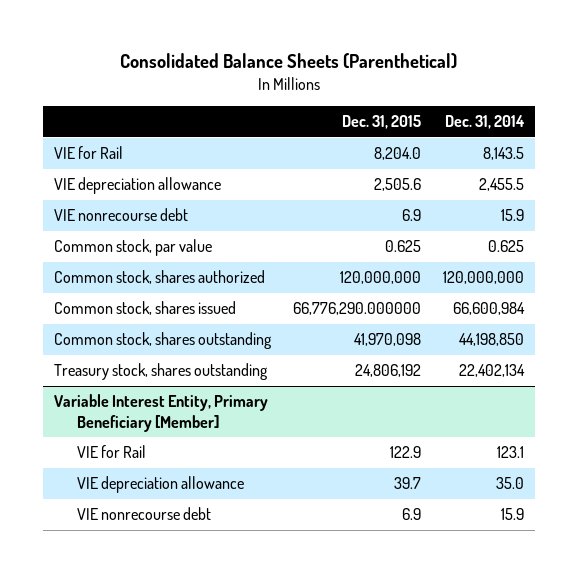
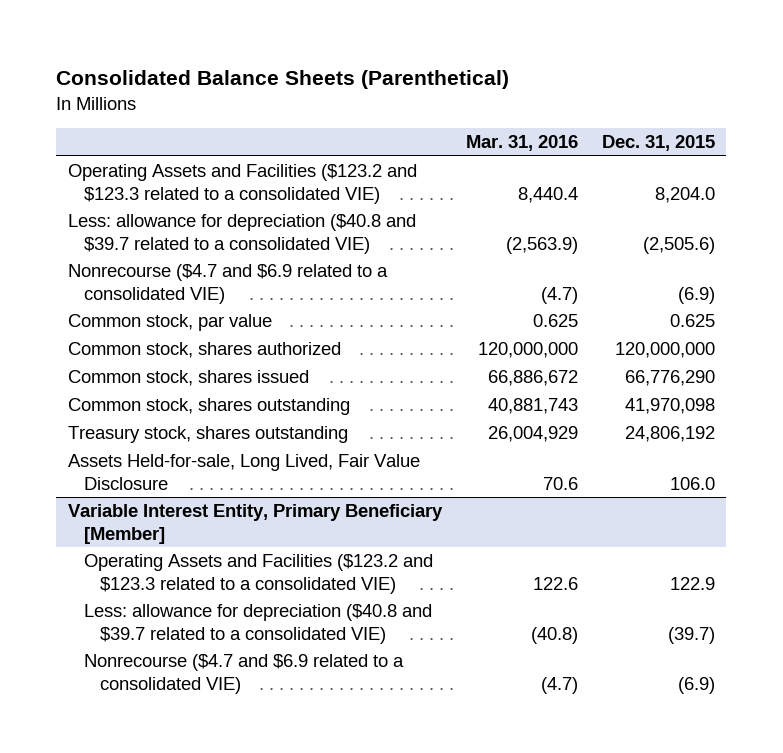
- | Dec. 31, 2015 | Dec. 31, 2014
+ | Mar. 31, 2016 | Dec. 31, 2015
- VIE for Rail | 8,204.0 | 8,143.5
- VIE depreciation allowance | 2,505.6 | 2,455.5
- VIE nonrecourse debt | 6.9 | 15.9
+ Operating Assets and Facilities ($123.2 and $123.3 related to a consolidated VIE) | 8,440.4 | 8,204.0
+ Less: allowance for depreciation ($40.8 and $39.7 related to a consolidated VIE) | (2,563.9) | (2,505.6)
+ Nonrecourse ($4.7 and $6.9 related to a consolidated VIE) | (4.7) | (6.9)
- Common stock, shares issued | 66,776,290.000000 | 66,600,984
+ Common stock, shares issued | 66,886,672 | 66,776,290
+ Assets Held-for-sale, Long Lived, Fair Value Disclosure | 70.6 | 106.0
@ Variable Interest Entity, Primary Beneficiary [Member]
- VIE for Rail | 122.9 | 123.1
- VIE depreciation allowance | 39.7 | 35.0
- VIE nonrecourse debt | 6.9 | 15.9
+ Operating Assets and Facilities ($123.2 and $123.3 related to a consolidated VIE) | 122.6 | 122.9
+ Less: allowance for depreciation ($40.8 and $39.7 related to a consolidated VIE) | (40.8) | (39.7)
+ Nonrecourse ($4.7 and $6.9 related to a consolidated VIE) | (4.7) | (6.9)

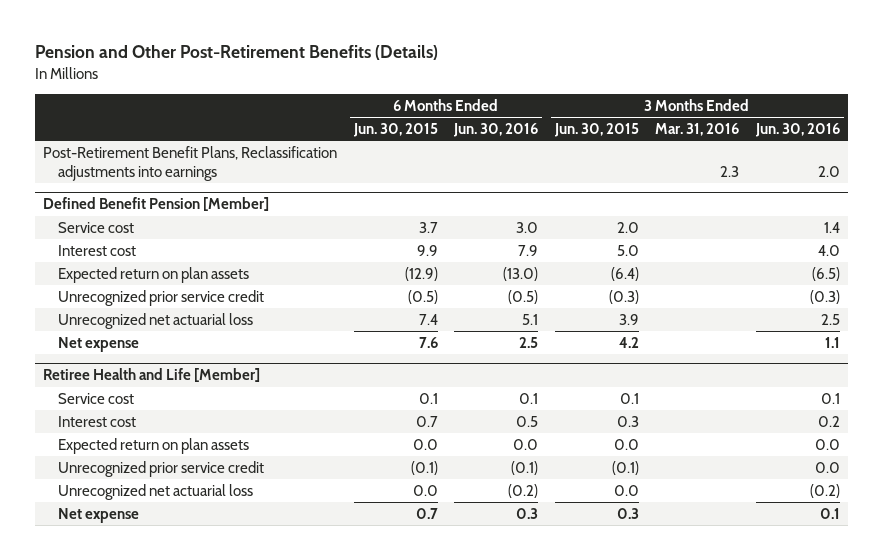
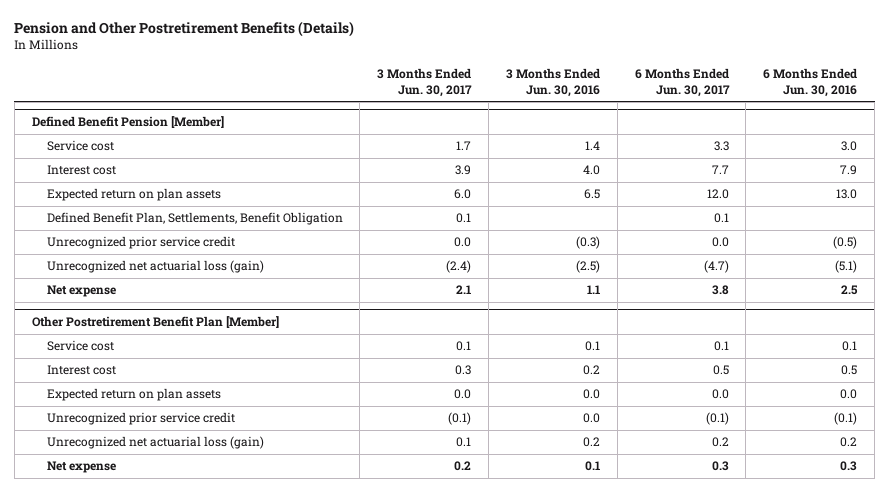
- Pension and Other Post-Retirement Benefits (Details)
+ Pension and Other Postretirement Benefits (Details)
- | 6 Months Ended Jun. 30, 2015 | 6 Months Ended Jun. 30, 2016 | 3 Months Ended Jun. 30, 2015 | 3 Months Ended Mar. 31, 2016 | 3 Months Ended Jun. 30, 2016
+ | 3 Months Ended Jun. 30, 2017 | 3 Months Ended Jun. 30, 2016 | 6 Months Ended Jun. 30, 2017 | 6 Months Ended Jun. 30, 2016
- Post-Retirement Benefit Plans, Reclassification adjustments into earnings | | | | 2.3 | 2.0
@ Defined Benefit Pension [Member]
- Expected return on plan assets | (12.9) | (13.0) | (6.4) | | (6.5)
+ Expected return on plan assets | 6.0 | 6.5 | 12.0 | 13.0
+ Defined Benefit Plan, Settlements, Benefit Obligation | 0.1 | | 0.1 |
- Unrecognized net actuarial loss | 7.4 | 5.1 | 3.9 | | 2.5
+ Unrecognized net actuarial loss (gain) | (2.4) | (2.5) | (4.7) | (5.1)
- Retiree Health and Life [Member]
+ Other Postretirement Benefit Plan [Member]
- Unrecognized net actuarial loss | 0.0 | (0.2) | 0.0 | | (0.2)
+ Unrecognized net actuarial loss (gain) | 0.1 | 0.2 | 0.2 | 0.2

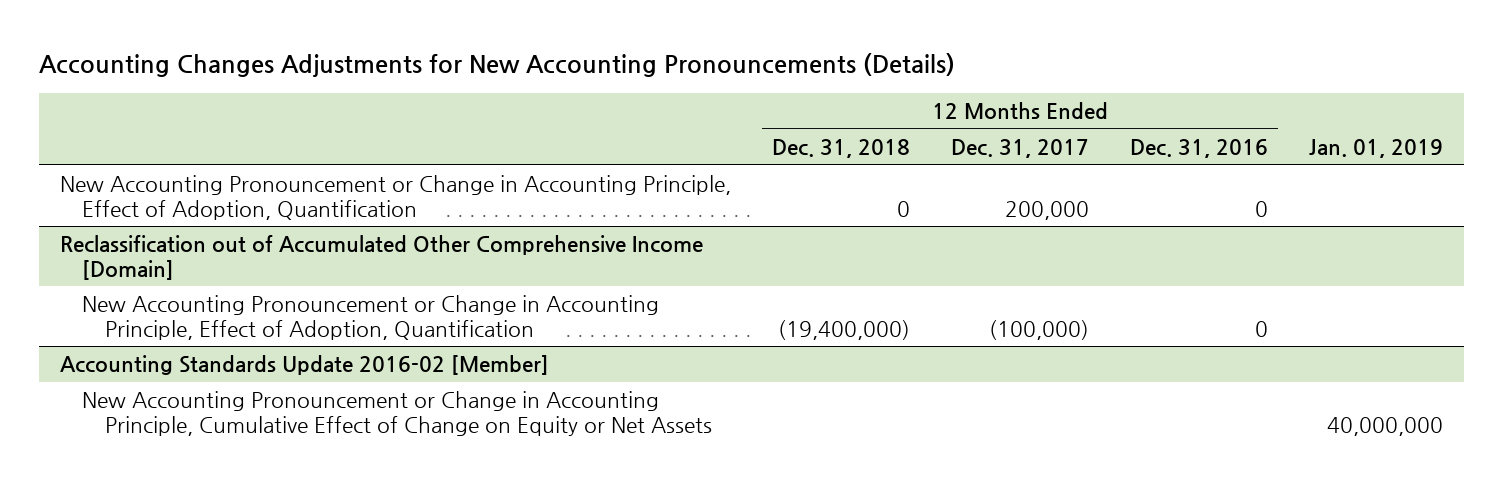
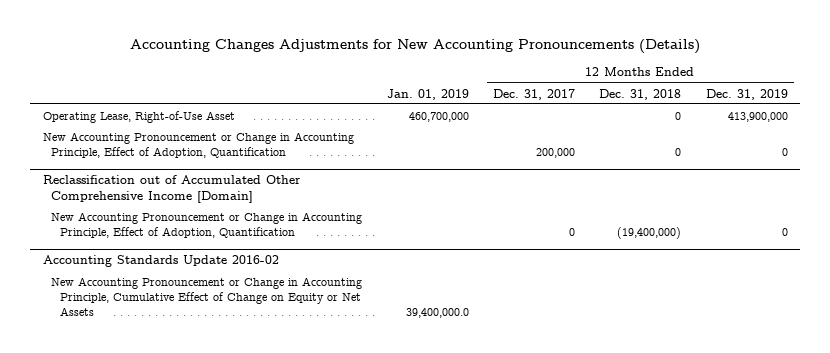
- | 12 Months Ended Dec. 31, 2018 | 12 Months Ended Dec. 31, 2017 | 12 Months Ended Dec. 31, 2016 | Jan. 01, 2019
+ | Jan. 01, 2019 | 12 Months Ended Dec. 31, 2017 | 12 Months Ended Dec. 31, 2018 | 12 Months Ended Dec. 31, 2019
+ Operating Lease, Right-of-Use Asset | 460,700,000 | | 0 | 413,900,000
@ Reclassification out of Accumulated Other Comprehensive Income [Domain]
- New Accounting Pronouncement or Change in Accounting Principle, Effect of Adoption, Quantification | (19,400,000) | (100,000) | 0 |
- Accounting Standards Update 2016-02 [Member]
- New Accounting Pronouncement or Change in Accounting Principle, Cumulative Effect of Change on Equity or Net Assets | | | | 40,000,000
@ Reclassification out of Accumulated Other Comprehensive Income [Domain]
+ New Accounting Pronouncement or Change in Accounting Principle, Effect of Adoption, Quantification | | 0 | (19,400,000) | 0
+ Accounting Standards Update 2016-02
+ New Accounting Pronouncement or Change in Accounting Principle, Cumulative Effect of Change on Equity or Net Assets | 39,400,000.0 | | |

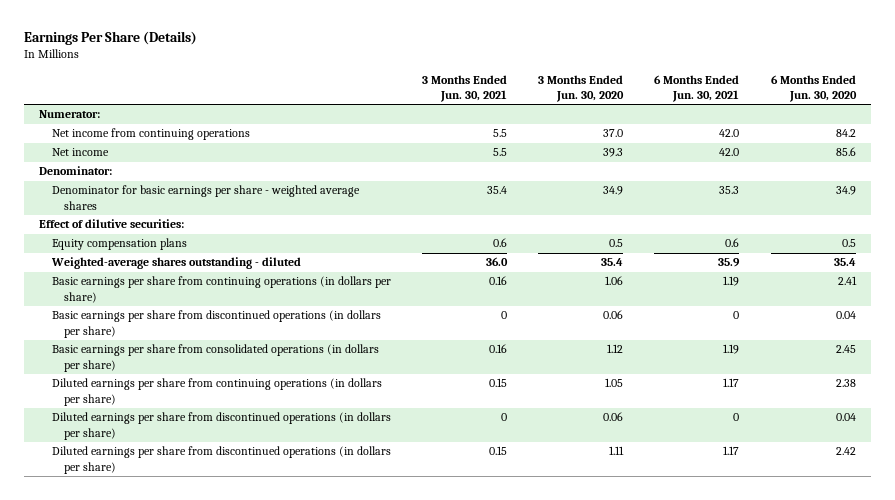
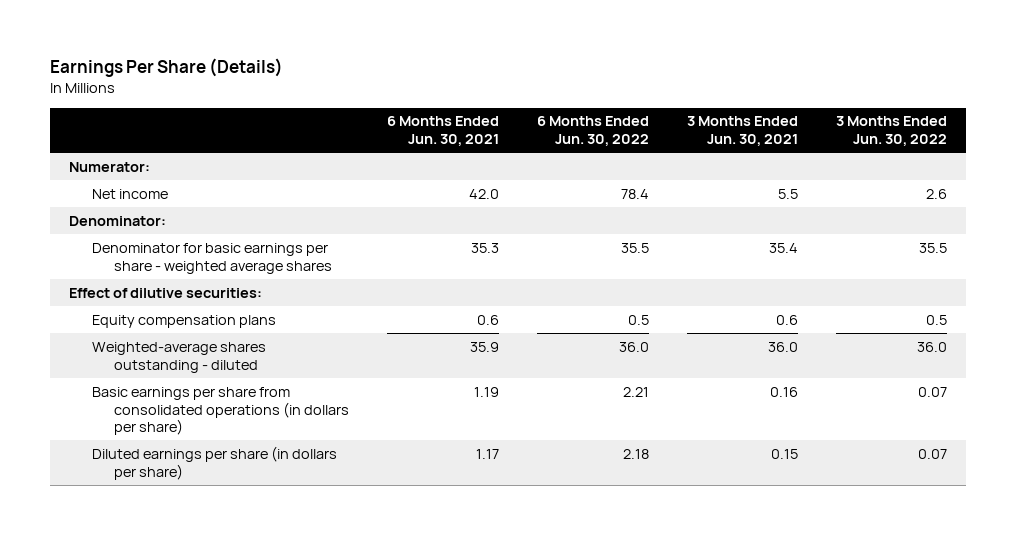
- | 3 Months Ended Jun. 30, 2021 | 3 Months Ended Jun. 30, 2020 | 6 Months Ended Jun. 30, 2021 | 6 Months Ended Jun. 30, 2020
+ | 6 Months Ended Jun. 30, 2021 | 6 Months Ended Jun. 30, 2022 | 3 Months Ended Jun. 30, 2021 | 3 Months Ended Jun. 30, 2022
- Net income from continuing operations | 5.5 | 37.0 | 42.0 | 84.2
- Basic earnings per share from continuing operations (in dollars per share) | 0.16 | 1.06 | 1.19 | 2.41
- Basic earnings per share from discontinued operations (in dollars per share) | 0 | 0.06 | 0 | 0.04
- Diluted earnings per share from continuing operations (in dollars per share) | 0.15 | 1.05 | 1.17 | 2.38
- Diluted earnings per share from discontinued operations (in dollars per share) | 0 | 0.06 | 0 | 0.04
- Diluted earnings per share from discontinued operations (in dollars per share) | 0.15 | 1.11 | 1.17 | 2.42
+ Diluted earnings per share (in dollars per share) | 1.17 | 2.18 | 0.15 | 0.07

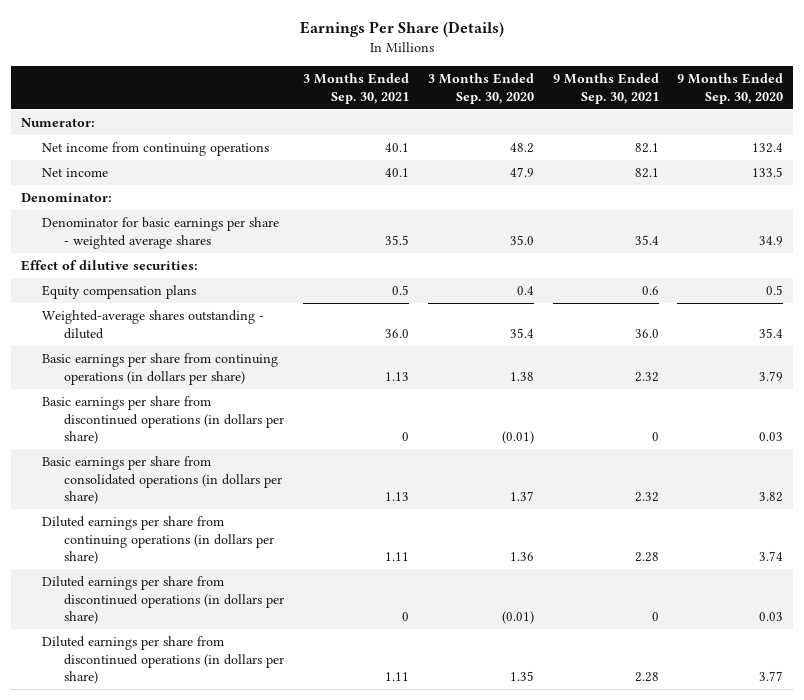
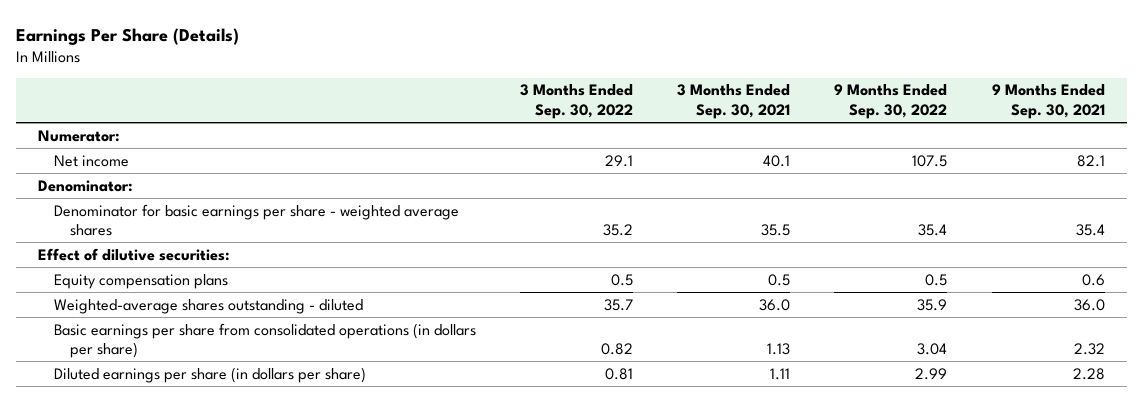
- | 3 Months Ended Sep. 30, 2021 | 3 Months Ended Sep. 30, 2020 | 9 Months Ended Sep. 30, 2021 | 9 Months Ended Sep. 30, 2020
+ | 3 Months Ended Sep. 30, 2022 | 3 Months Ended Sep. 30, 2021 | 9 Months Ended Sep. 30, 2022 | 9 Months Ended Sep. 30, 2021
- Net income from continuing operations | 40.1 | 48.2 | 82.1 | 132.4
- Basic earnings per share from continuing operations (in dollars per share) | 1.13 | 1.38 | 2.32 | 3.79
- Basic earnings per share from discontinued operations (in dollars per share) | 0 | (0.01) | 0 | 0.03
- Diluted earnings per share from continuing operations (in dollars per share) | 1.11 | 1.36 | 2.28 | 3.74
- Diluted earnings per share from discontinued operations (in dollars per share) | 0 | (0.01) | 0 | 0.03
- Diluted earnings per share from discontinued operations (in dollars per share) | 1.11 | 1.35 | 2.28 | 3.77
+ Diluted earnings per share (in dollars per share) | 0.81 | 1.11 | 2.99 | 2.28

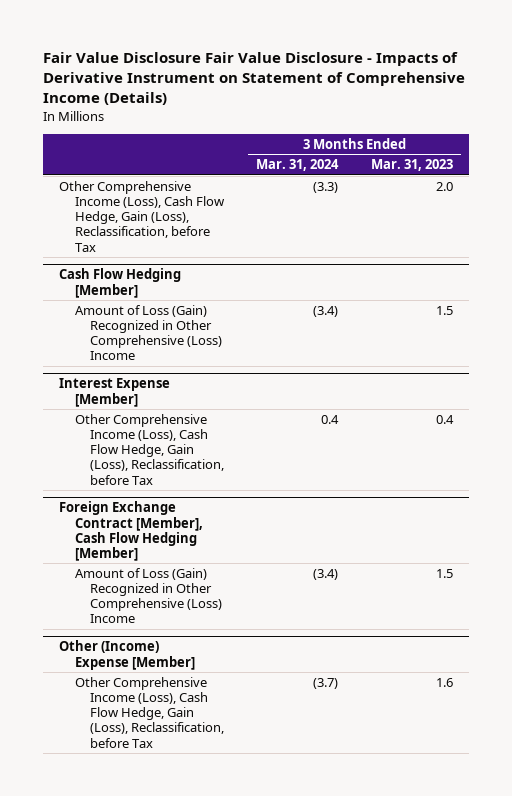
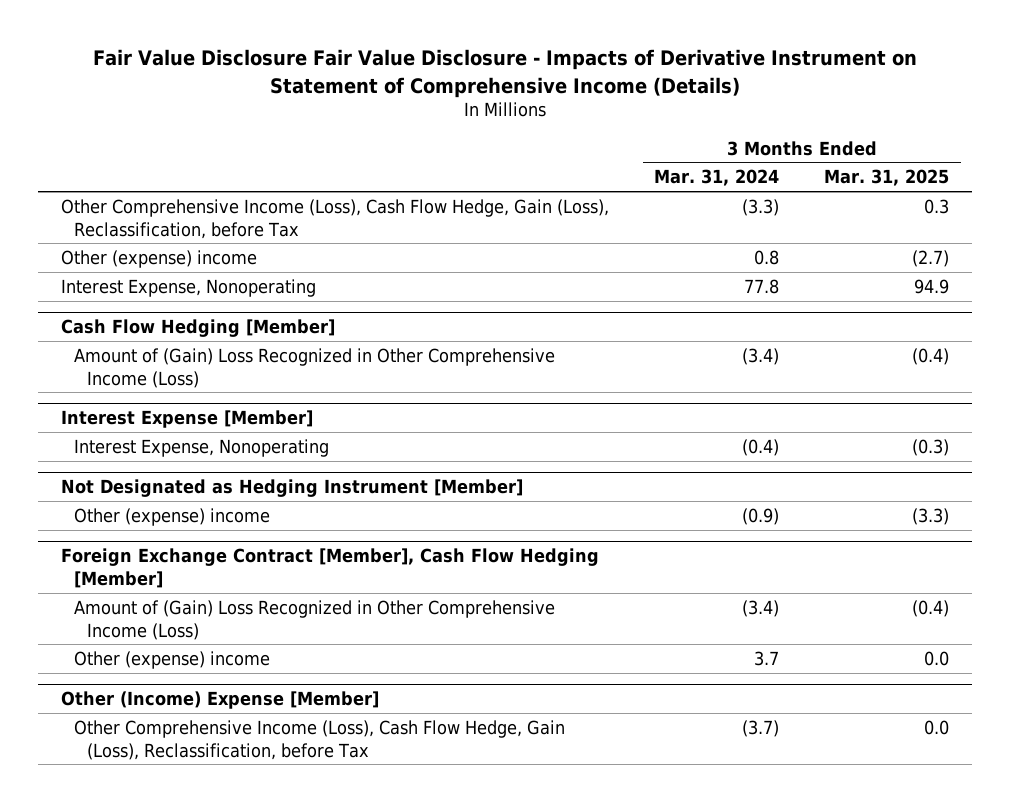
- | 3 Months Ended Mar. 31, 2024 | 3 Months Ended Mar. 31, 2023
+ | 3 Months Ended Mar. 31, 2024 | 3 Months Ended Mar. 31, 2025
+ Other (expense) income | 0.8 | (2.7)
+ Interest Expense, Nonoperating | 77.8 | 94.9
@ Cash Flow Hedging [Member]
- Amount of Loss (Gain) Recognized in Other Comprehensive (Loss) Income | (3.4) | 1.5
+ Amount of (Gain) Loss Recognized in Other Comprehensive Income (Loss) | (3.4) | (0.4)
@ Interest Expense [Member]
- Other Comprehensive Income (Loss), Cash Flow Hedge, Gain (Loss), Reclassification, before Tax | 0.4 | 0.4
+ Interest Expense, Nonoperating | (0.4) | (0.3)
+ Not Designated as Hedging Instrument [Member]
+ Other (expense) income | (0.9) | (3.3)
@ Foreign Exchange Contract [Member], Cash Flow Hedging [Member]
- Amount of Loss (Gain) Recognized in Other Comprehensive (Loss) Income | (3.4) | 1.5
+ Amount of (Gain) Loss Recognized in Other Comprehensive Income (Loss) | (3.4) | (0.4)
+ Other (expense) income | 3.7 | 0.0

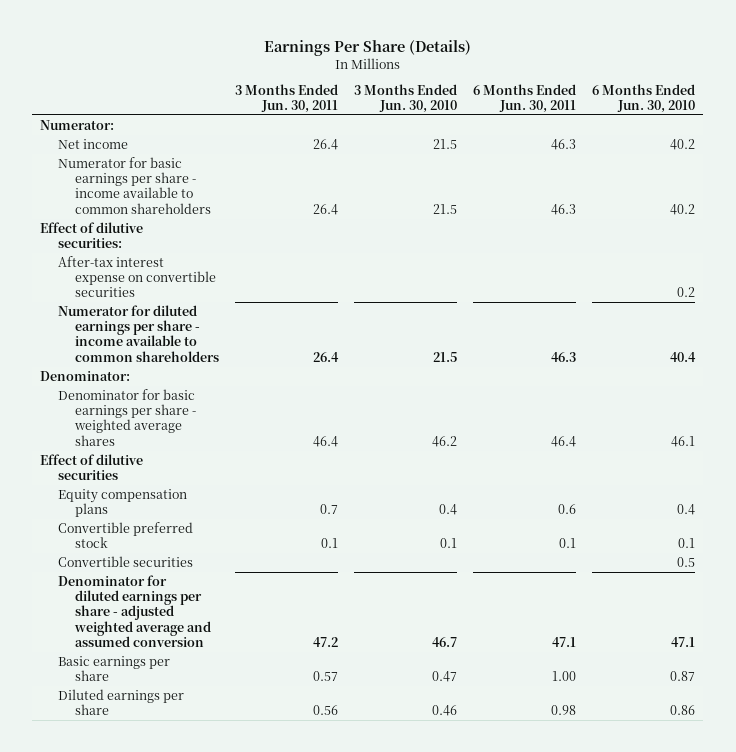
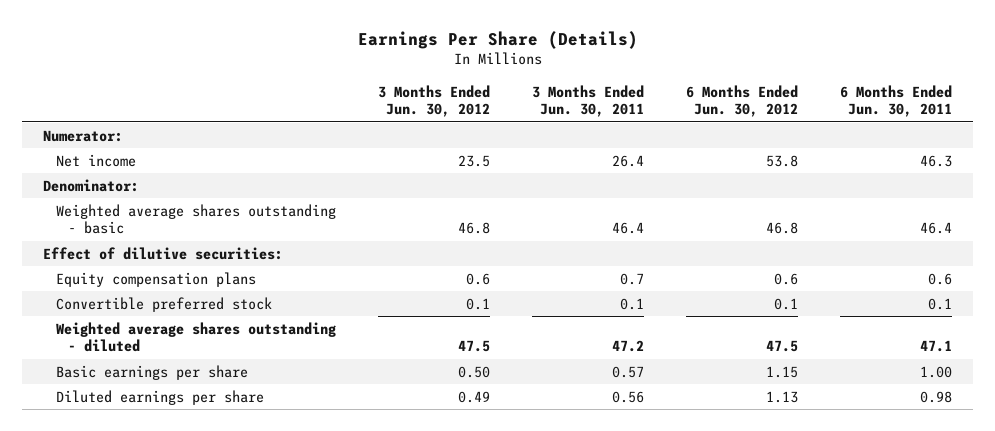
- | 3 Months Ended Jun. 30, 2011 | 3 Months Ended Jun. 30, 2010 | 6 Months Ended Jun. 30, 2011 | 6 Months Ended Jun. 30, 2010
+ | 3 Months Ended Jun. 30, 2012 | 3 Months Ended Jun. 30, 2011 | 6 Months Ended Jun. 30, 2012 | 6 Months Ended Jun. 30, 2011
- Numerator for basic earnings per share - income available to common shareholders | 26.4 | 21.5 | 46.3 | 40.2
- After-tax interest expense on convertible securities | | | | 0.2
- Numerator for diluted earnings per share - income available to common shareholders | 26.4 | 21.5 | 46.3 | 40.4
- Denominator for basic earnings per share - weighted average shares | 46.4 | 46.2 | 46.4 | 46.1
- Effect of dilutive securities
+ Weighted average shares outstanding - basic | 46.8 | 46.4 | 46.8 | 46.4
moved down: Effect of dilutive securities:
- Convertible securities | | | | 0.5
- Denominator for diluted earnings per share - adjusted weighted average and assumed conversion | 47.2 | 46.7 | 47.1 | 47.1
+ Weighted average shares outstanding - diluted | 47.5 | 47.2 | 47.5 | 47.1

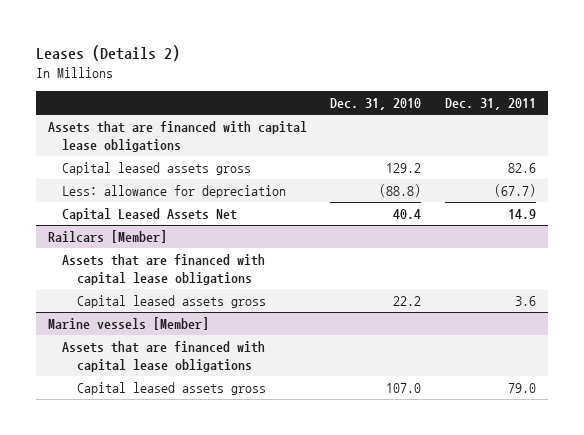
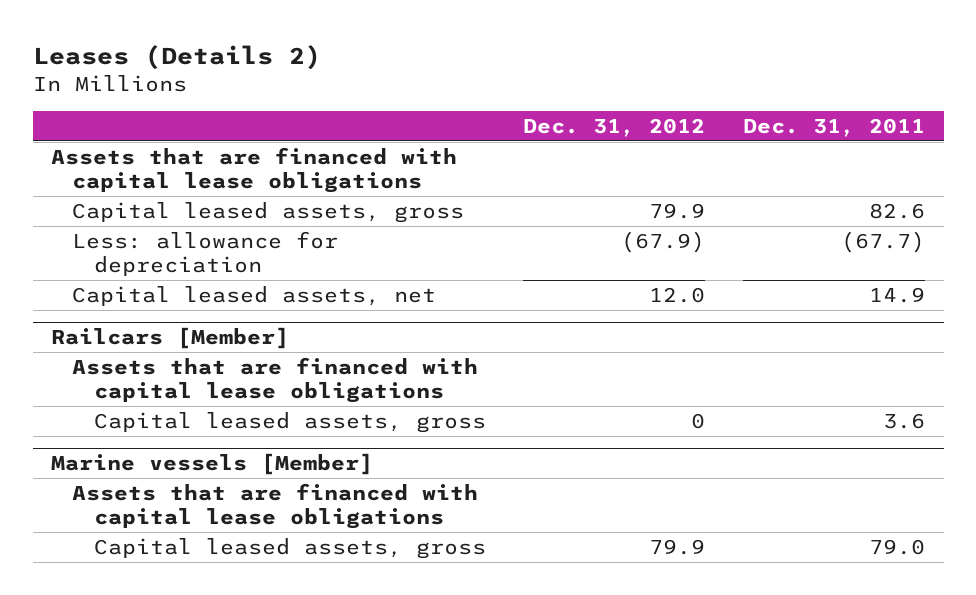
- | Dec. 31, 2010 | Dec. 31, 2011
+ | Dec. 31, 2012 | Dec. 31, 2011
- Capital leased assets gross | 129.2 | 82.6
+ Capital leased assets, gross | 79.9 | 82.6
- Capital Leased Assets Net | 40.4 | 14.9
+ Capital leased assets, net | 12.0 | 14.9
@ Railcars [Member]
- Capital leased assets gross | 22.2 | 3.6
+ Capital leased assets, gross | 0 | 3.6
@ Marine vessels [Member]
- Capital leased assets gross | 107.0 | 79.0
+ Capital leased assets, gross | 79.9 | 79.0

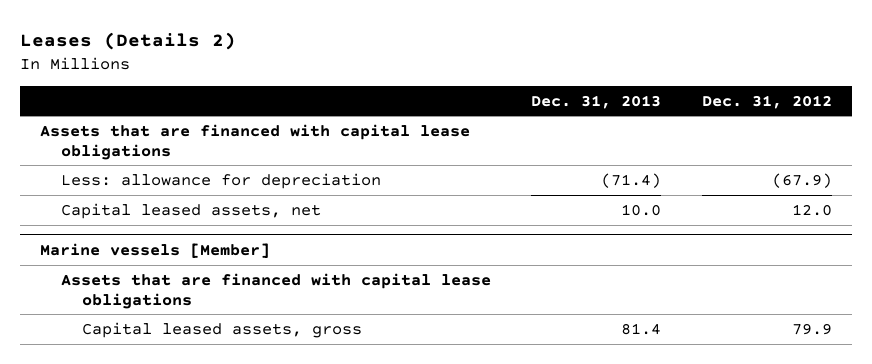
- | Dec. 31, 2012 | Dec. 31, 2011
+ | Dec. 31, 2013 | Dec. 31, 2012
- Capital leased assets, gross | 79.9 | 82.6
- Railcars [Member]
- Assets that are financed with capital lease obligations
- Capital leased assets, gross | 0 | 3.6

